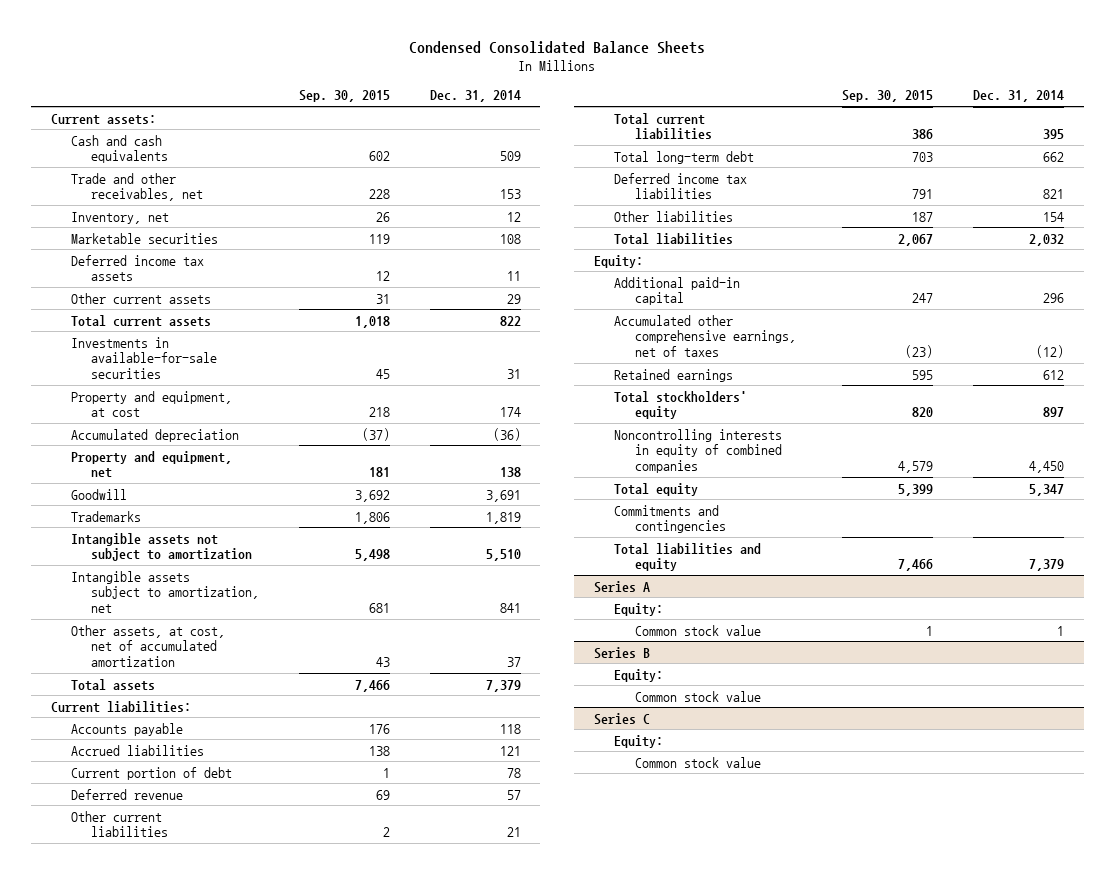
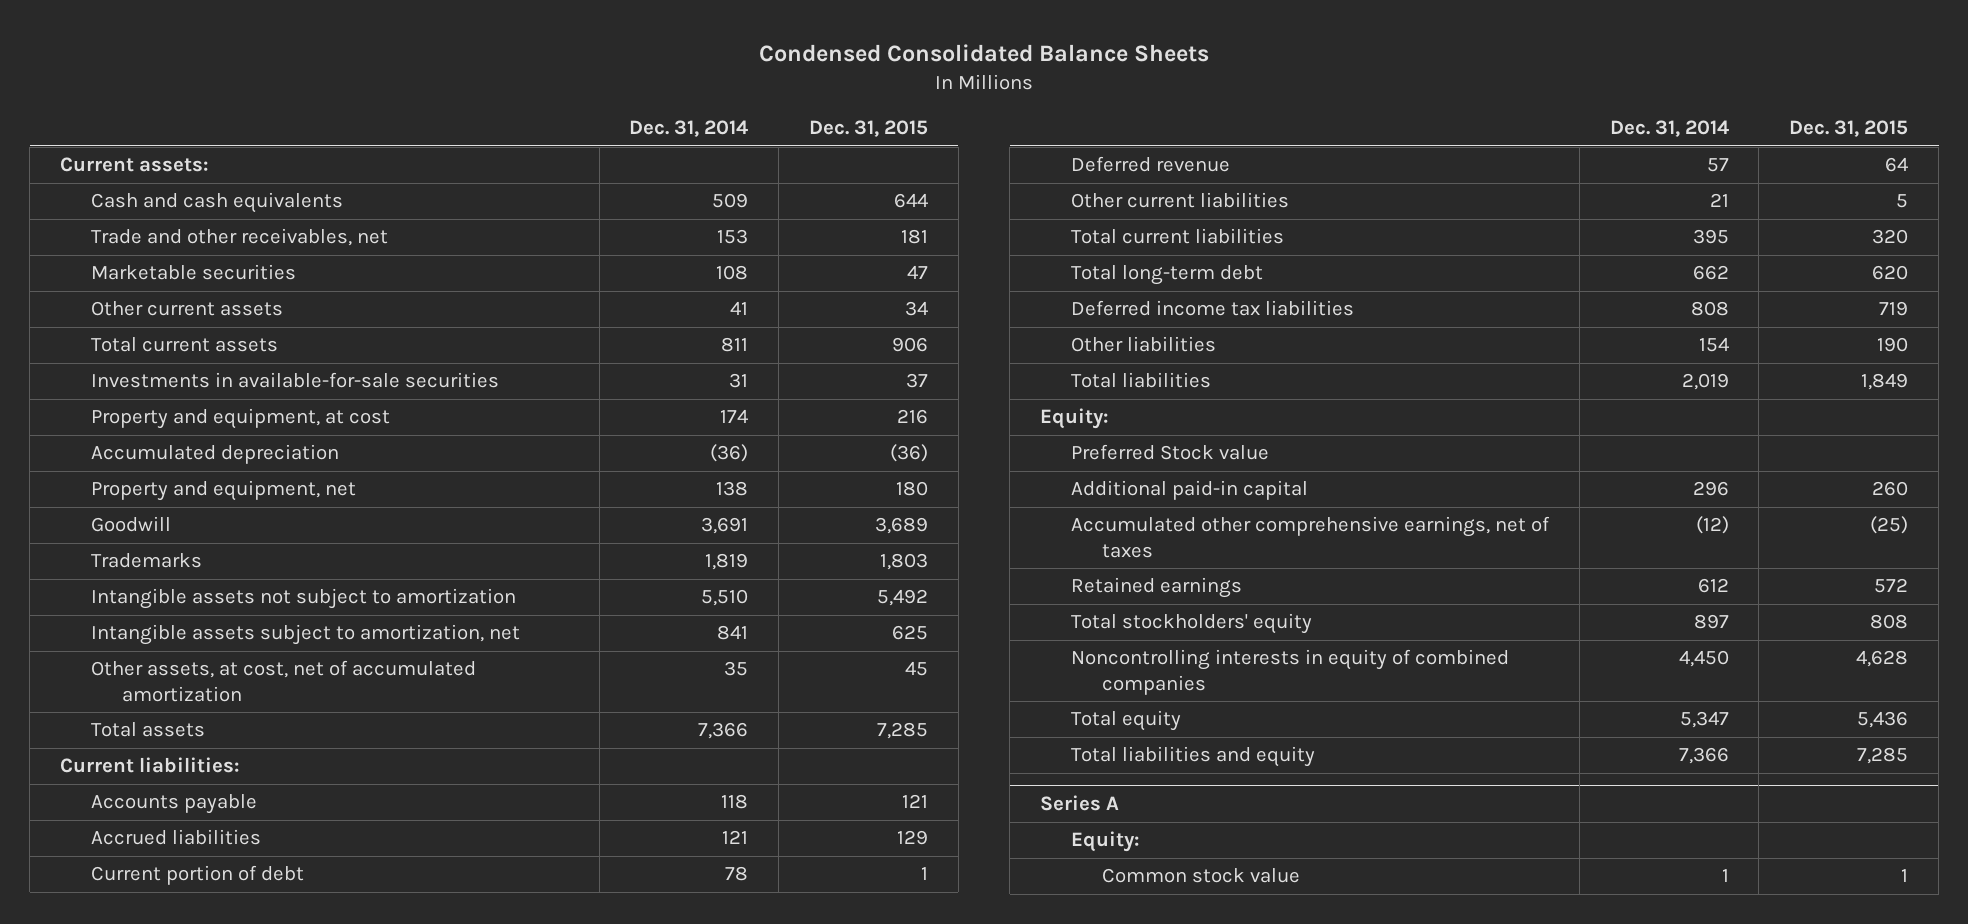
- | Sep. 30, 2015 | Dec. 31, 2014
+ | Dec. 31, 2014 | Dec. 31, 2015
- Inventory, net | 26 | 12
- Deferred income tax assets | 12 | 11
- Other current assets | 31 | 29
- Total current assets | 1,018 | 822
+ Other current assets | 41 | 34
+ Total current assets | 811 | 906
- Other assets, at cost, net of accumulated amortization | 43 | 37
- Total assets | 7,466 | 7,379
+ Other assets, at cost, net of accumulated amortization | 35 | 45
+ Total assets | 7,366 | 7,285
- Deferred income tax liabilities | 791 | 821
+ Deferred income tax liabilities | 808 | 719
- Total liabilities | 2,067 | 2,032
+ Total liabilities | 2,019 | 1,849
+ Preferred Stock value
- Commitments and contingencies
- Total liabilities and equity | 7,466 | 7,379
+ Total liabilities and equity | 7,366 | 7,285
- Series B
- Equity:
- Common stock value
- Series C
- Equity:
- Common stock value

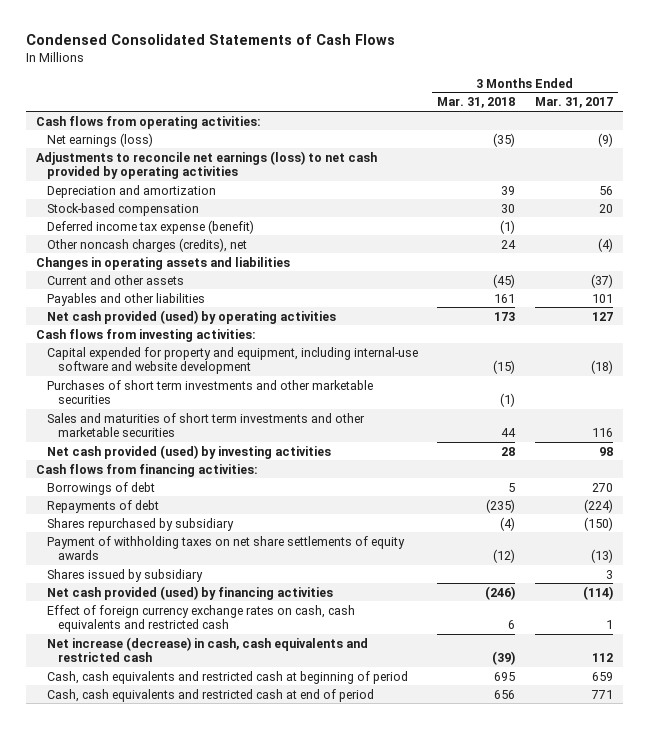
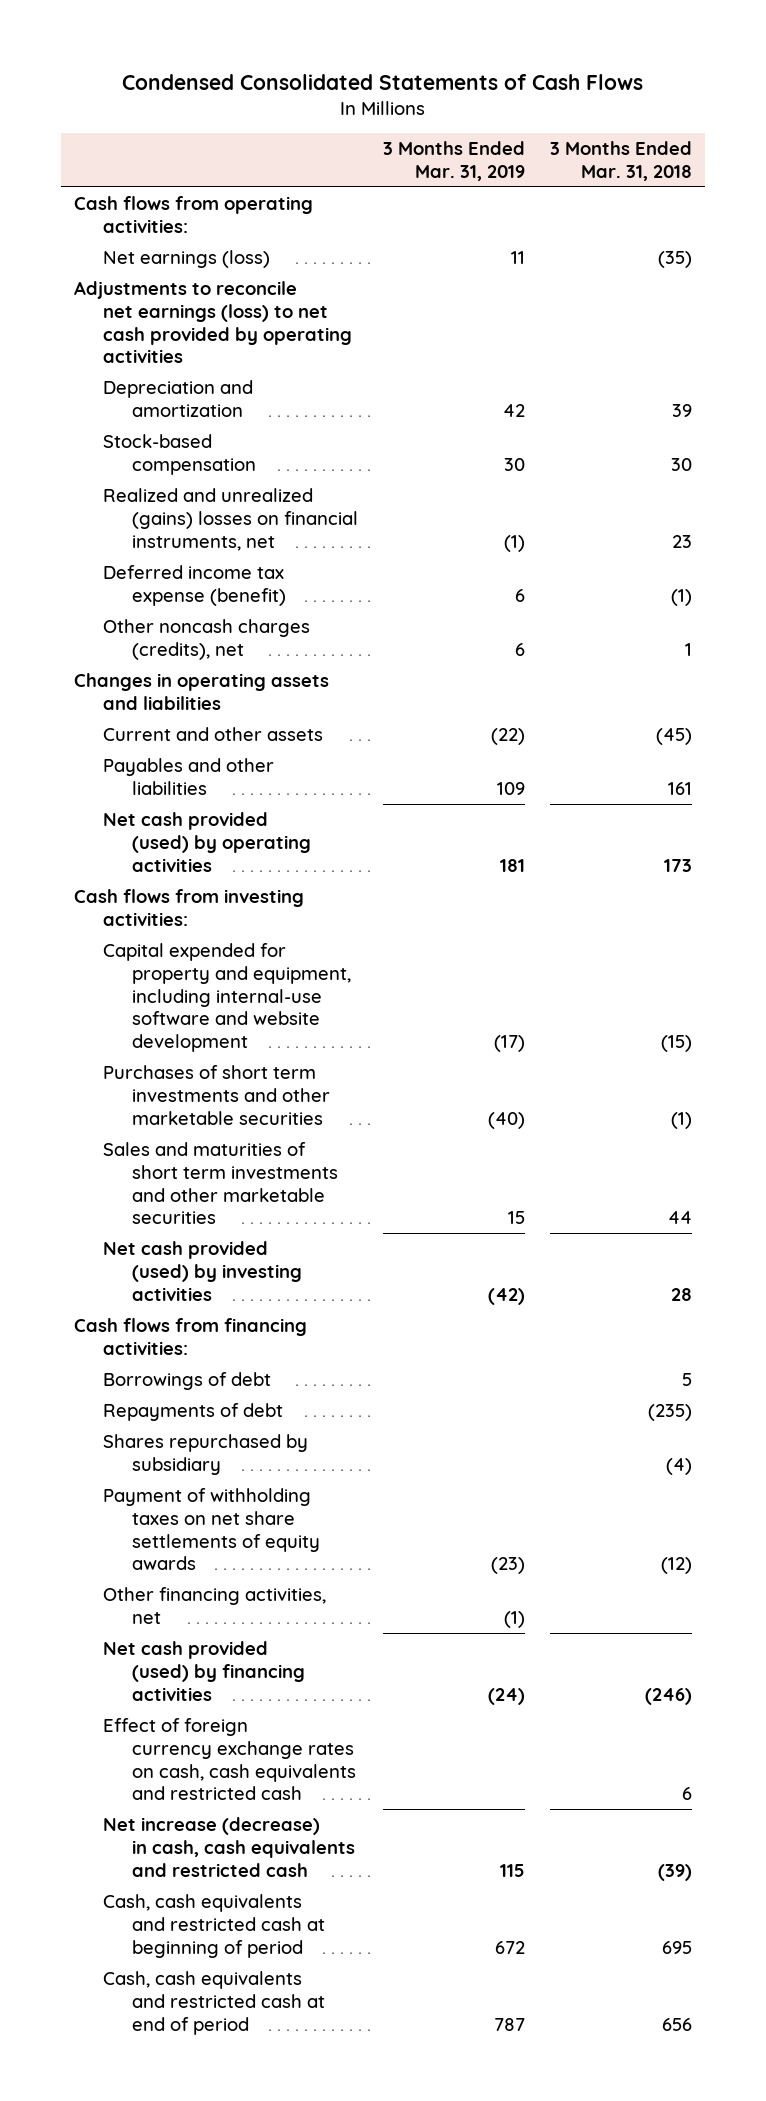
- | 3 Months Ended Mar. 31, 2018 | 3 Months Ended Mar. 31, 2017
+ | 3 Months Ended Mar. 31, 2019 | 3 Months Ended Mar. 31, 2018
+ Realized and unrealized (gains) losses on financial instruments, net | (1) | 23
- Other noncash charges (credits), net | 24 | (4)
+ Other noncash charges (credits), net | 6 | 1
- Shares issued by subsidiary | | 3
+ Other financing activities, net | (1) |

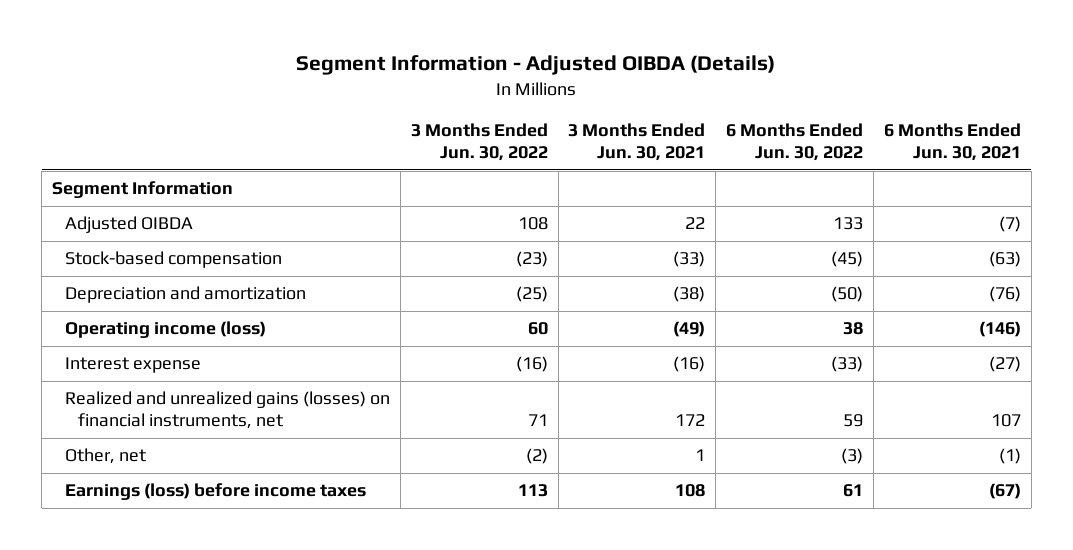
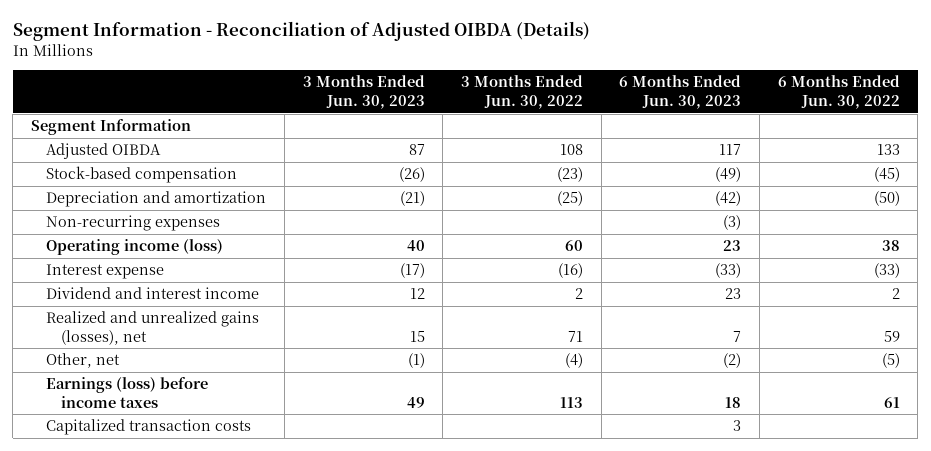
- Segment Information - Adjusted OIBDA (Details)
+ Segment Information - Reconciliation of Adjusted OIBDA (Details)
- | 3 Months Ended Jun. 30, 2022 | 3 Months Ended Jun. 30, 2021 | 6 Months Ended Jun. 30, 2022 | 6 Months Ended Jun. 30, 2021
+ | 3 Months Ended Jun. 30, 2023 | 3 Months Ended Jun. 30, 2022 | 6 Months Ended Jun. 30, 2023 | 6 Months Ended Jun. 30, 2022
+ Non-recurring expenses | | | (3) |
- Realized and unrealized gains (losses) on financial instruments, net | 71 | 172 | 59 | 107
- Other, net | (2) | 1 | (3) | (1)
+ Dividend and interest income | 12 | 2 | 23 | 2
+ Realized and unrealized gains (losses), net | 15 | 71 | 7 | 59
+ Other, net | (1) | (4) | (2) | (5)
+ Capitalized transaction costs | | | 3 |

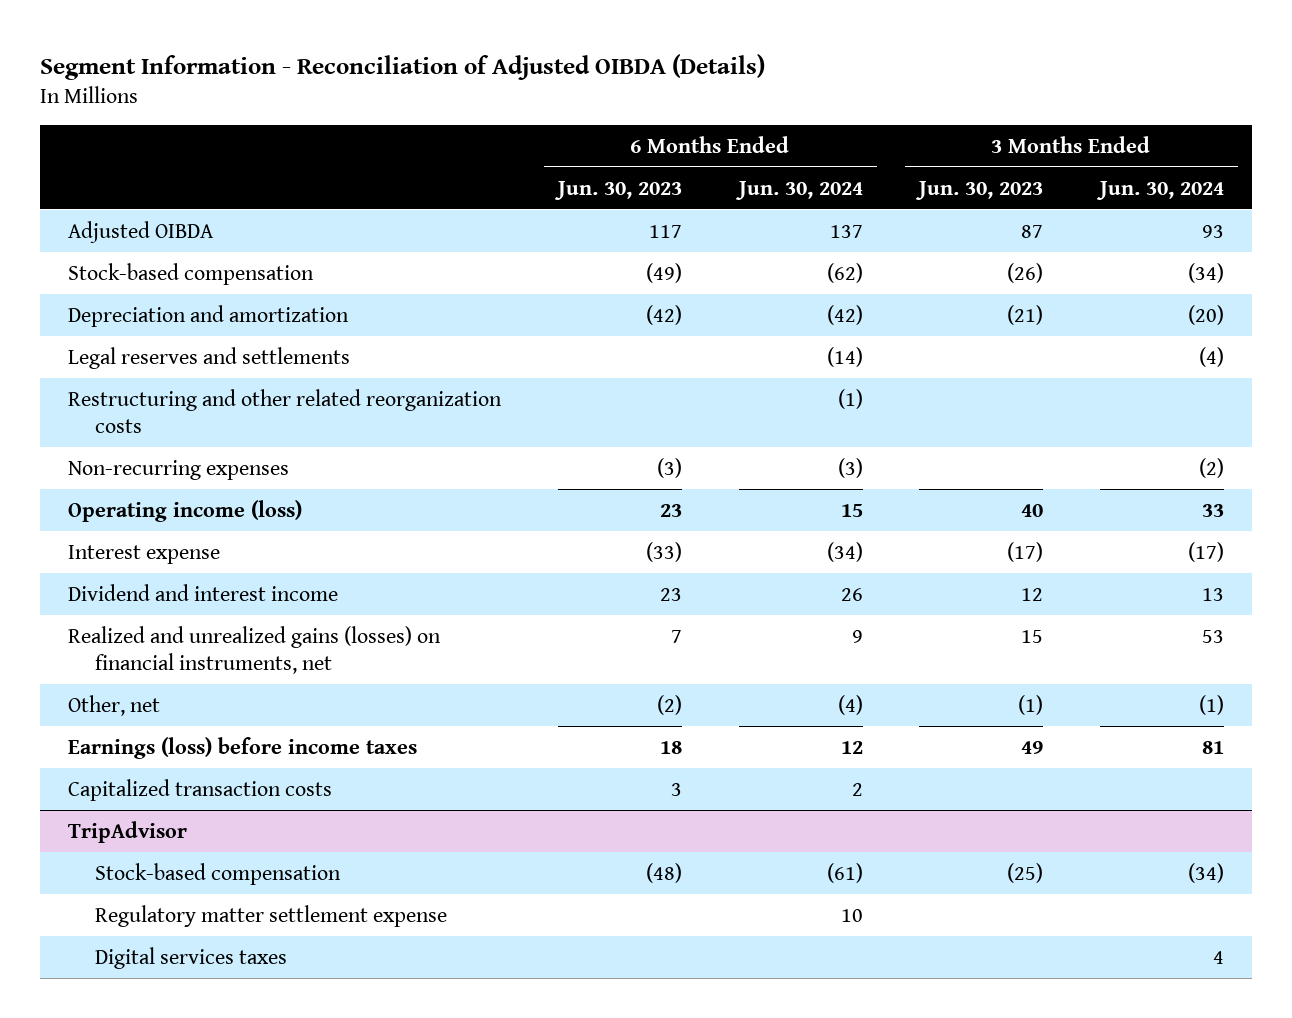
- | 3 Months Ended Jun. 30, 2023 | 3 Months Ended Jun. 30, 2022 | 6 Months Ended Jun. 30, 2023 | 6 Months Ended Jun. 30, 2022
+ | 6 Months Ended Jun. 30, 2023 | 6 Months Ended Jun. 30, 2024 | 3 Months Ended Jun. 30, 2023 | 3 Months Ended Jun. 30, 2024
- Segment Information
+ Legal reserves and settlements | | (14) | | (4)
+ Restructuring and other related reorganization costs | | (1) | |
- Realized and unrealized gains (losses), net | 15 | 71 | 7 | 59
+ Realized and unrealized gains (losses) on financial instruments, net | 7 | 9 | 15 | 53
+ TripAdvisor
+ Stock-based compensation | (48) | (61) | (25) | (34)
+ Regulatory matter settlement expense | | 10 | |
+ Digital services taxes | | | | 4

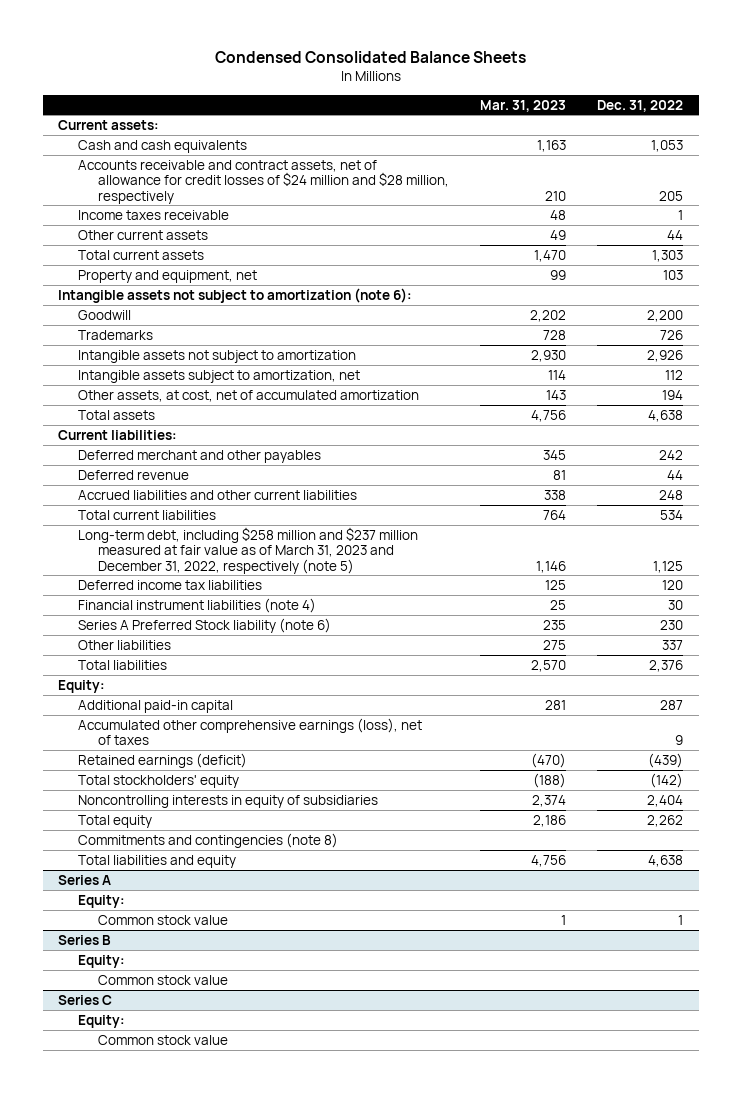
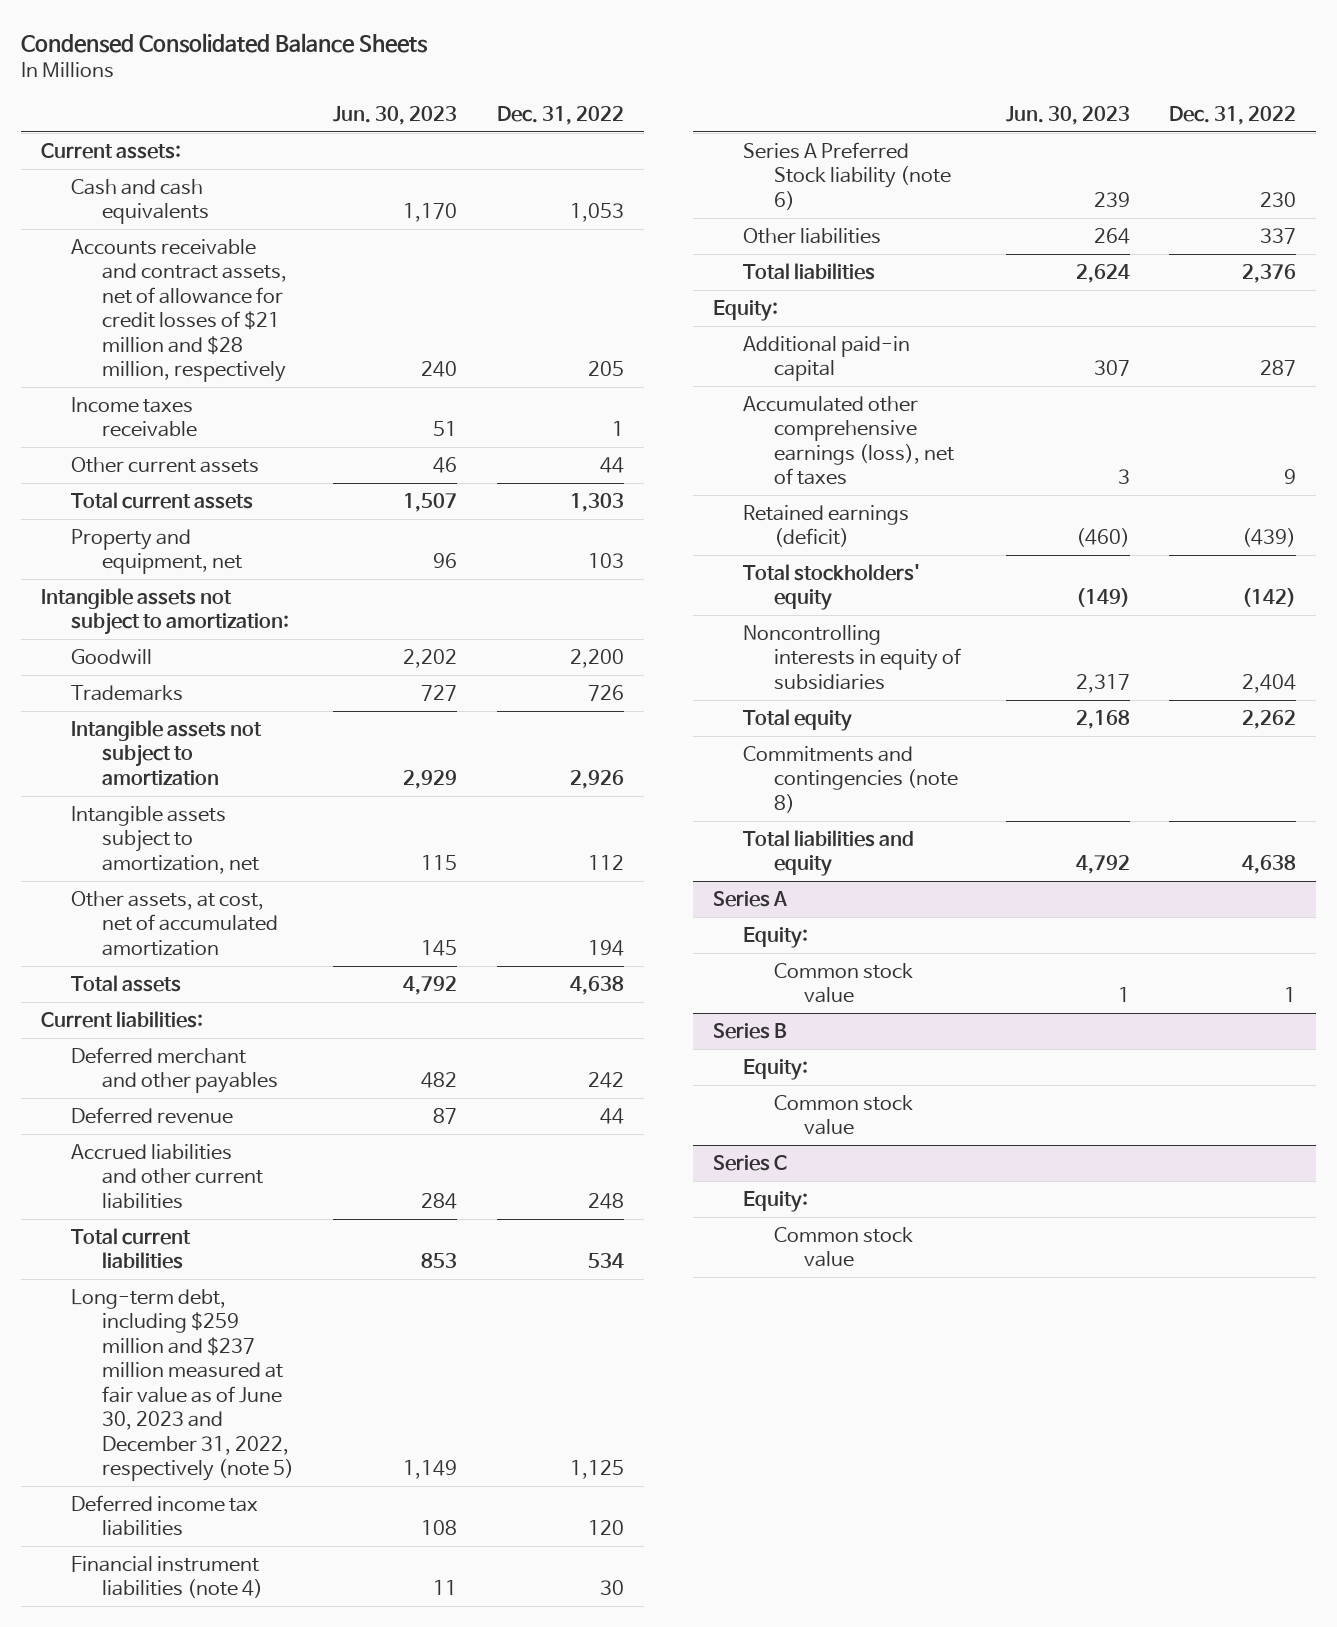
- | Mar. 31, 2023 | Dec. 31, 2022
+ | Jun. 30, 2023 | Dec. 31, 2022
- Accounts receivable and contract assets, net of allowance for credit losses of $24 million and $28 million, respectively | 210 | 205
+ Accounts receivable and contract assets, net of allowance for credit losses of $21 million and $28 million, respectively | 240 | 205
- Intangible assets not subject to amortization (note 6):
+ Intangible assets not subject to amortization:
- Long-term debt, including $258 million and $237 million measured at fair value as of March 31, 2023 and December 31, 2022, respectively (note 5) | 1,146 | 1,125
+ Long-term debt, including $259 million and $237 million measured at fair value as of June 30, 2023 and December 31, 2022, respectively (note 5) | 1,149 | 1,125

